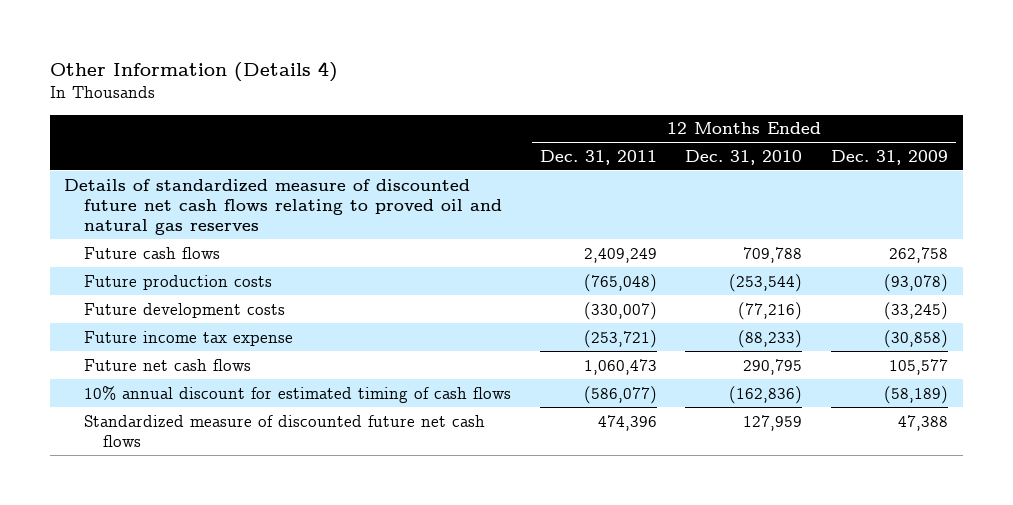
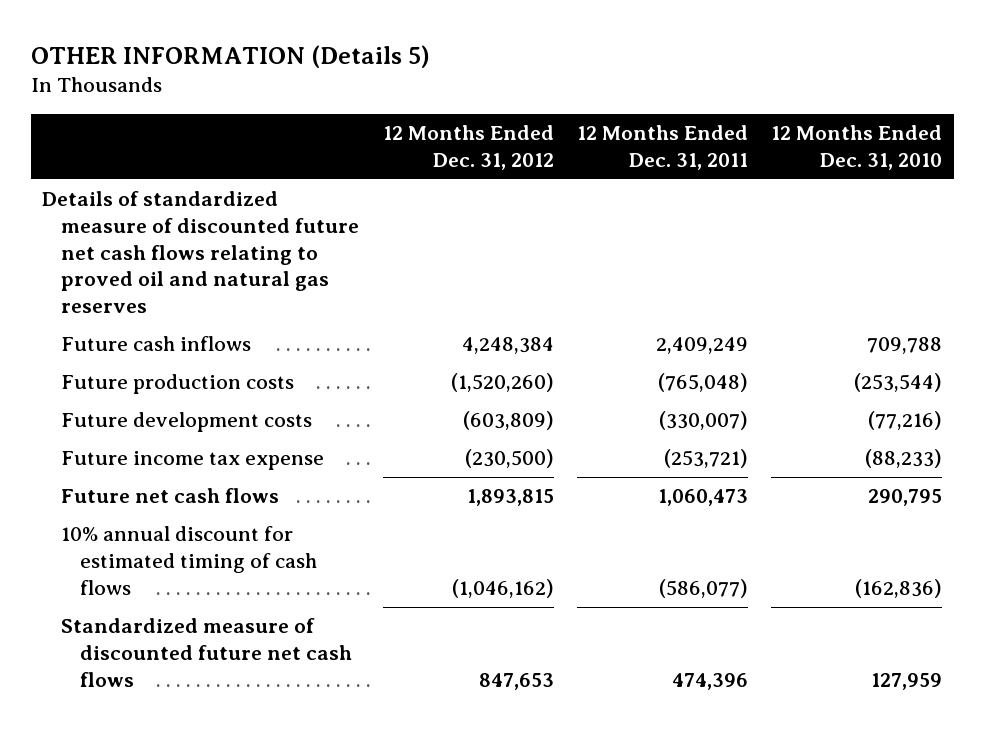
- Other Information (Details 4)
+ OTHER INFORMATION (Details 5)
- | 12 Months Ended Dec. 31, 2011 | 12 Months Ended Dec. 31, 2010 | 12 Months Ended Dec. 31, 2009
+ | 12 Months Ended Dec. 31, 2012 | 12 Months Ended Dec. 31, 2011 | 12 Months Ended Dec. 31, 2010
- Future cash flows | 2,409,249 | 709,788 | 262,758
+ Future cash inflows | 4,248,384 | 2,409,249 | 709,788

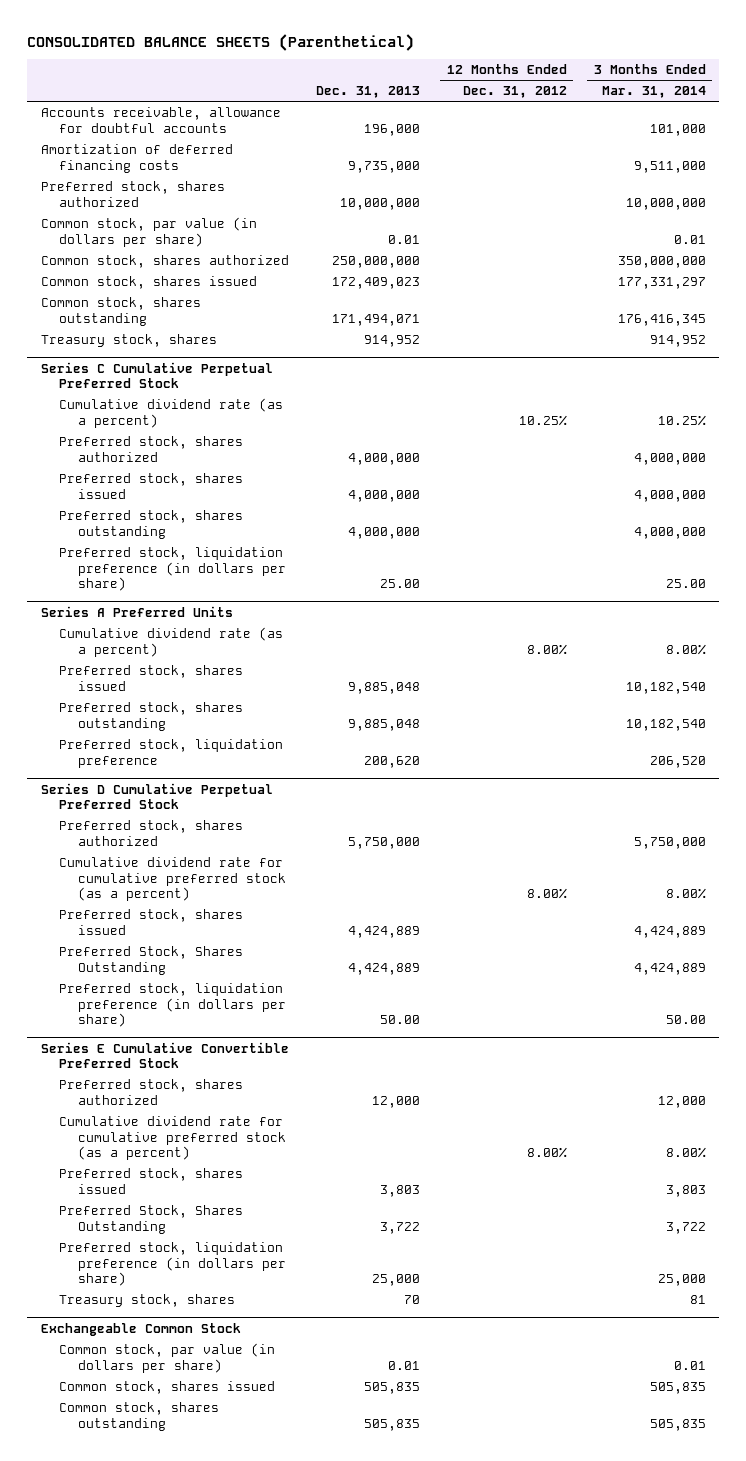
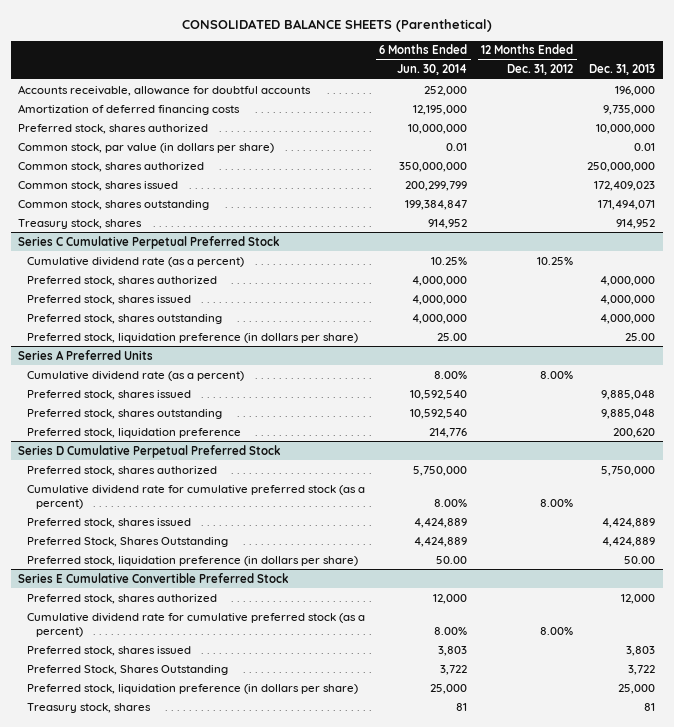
- | Dec. 31, 2013 | 12 Months Ended Dec. 31, 2012 | 3 Months Ended Mar. 31, 2014
+ | 6 Months Ended Jun. 30, 2014 | 12 Months Ended Dec. 31, 2012 | Dec. 31, 2013
@ Series E Cumulative Convertible Preferred Stock
- Treasury stock, shares | 70 | | 81
- Exchangeable Common Stock
- Common stock, par value (in dollars per share) | 0.01 | | 0.01
- Common stock, shares issued | 505,835 | | 505,835
- Common stock, shares outstanding | 505,835 | | 505,835
@ Series E Cumulative Convertible Preferred Stock
+ Treasury stock, shares | 81 | | 81

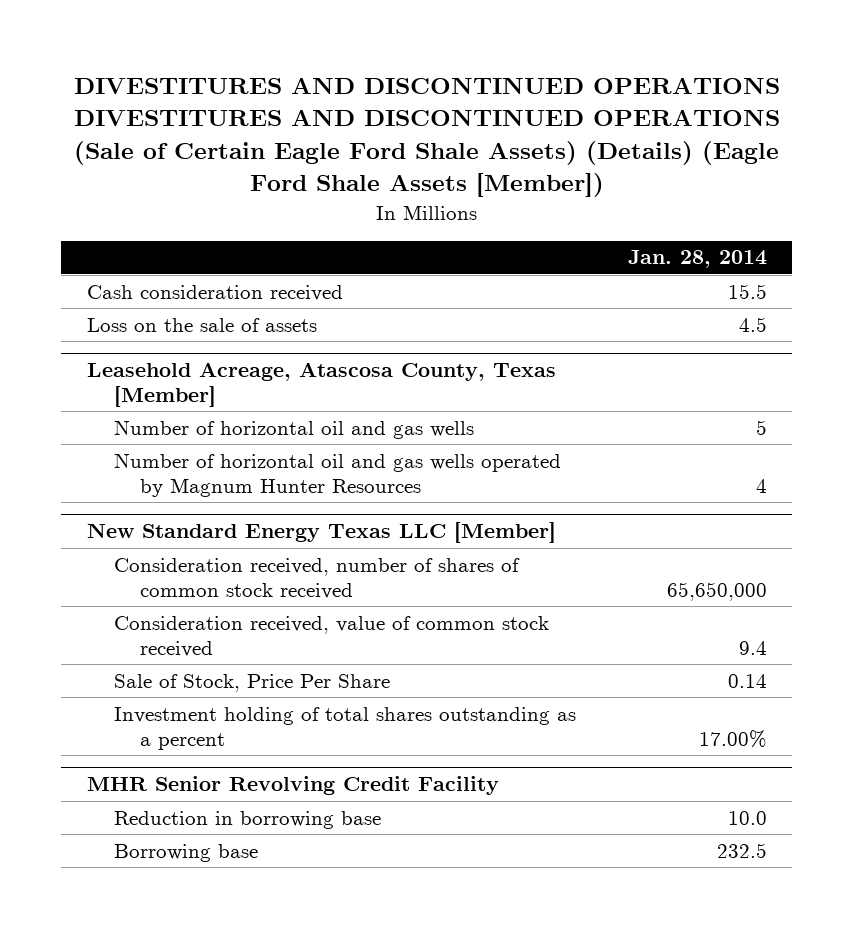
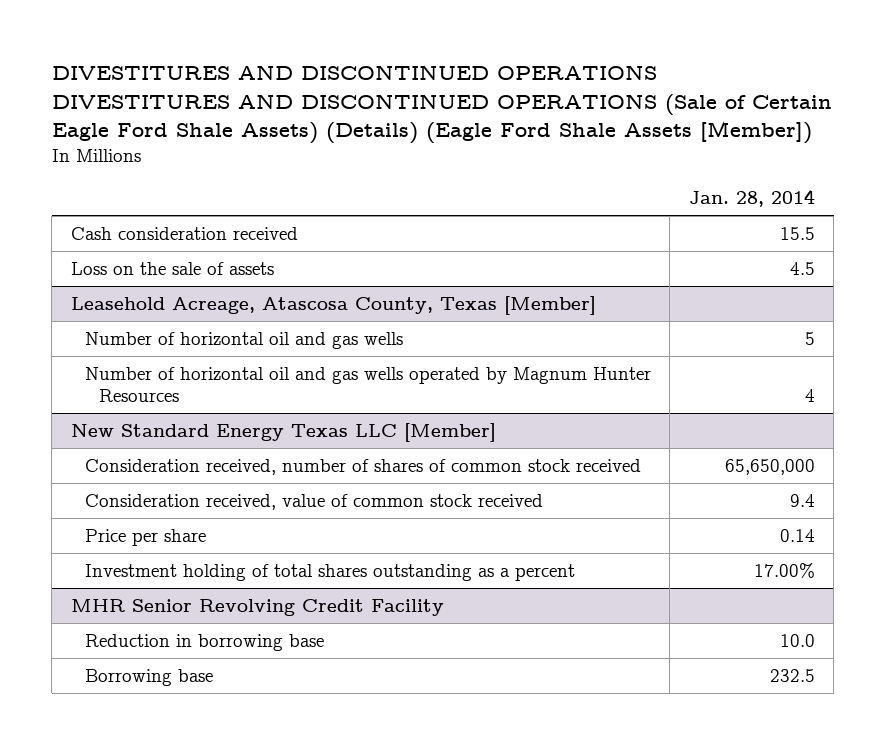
@ New Standard Energy Texas LLC [Member]
- Sale of Stock, Price Per Share | 0.14
+ Price per share | 0.14

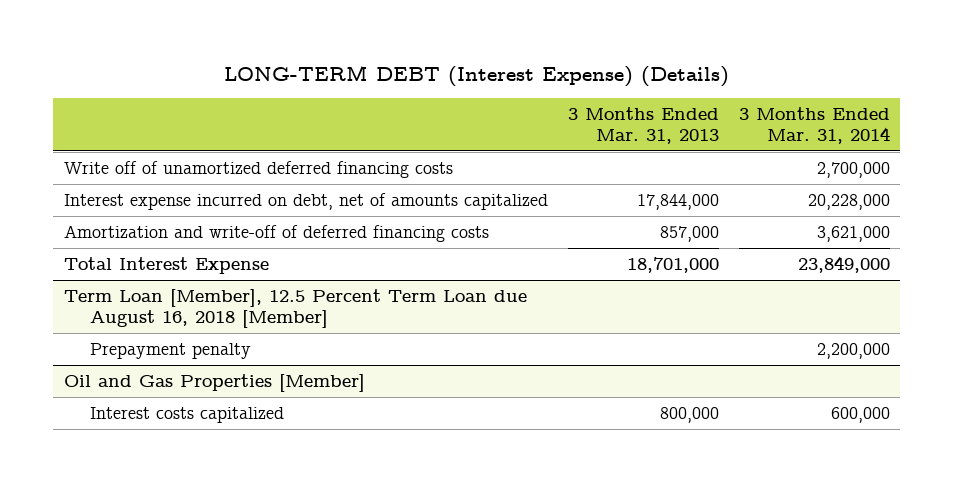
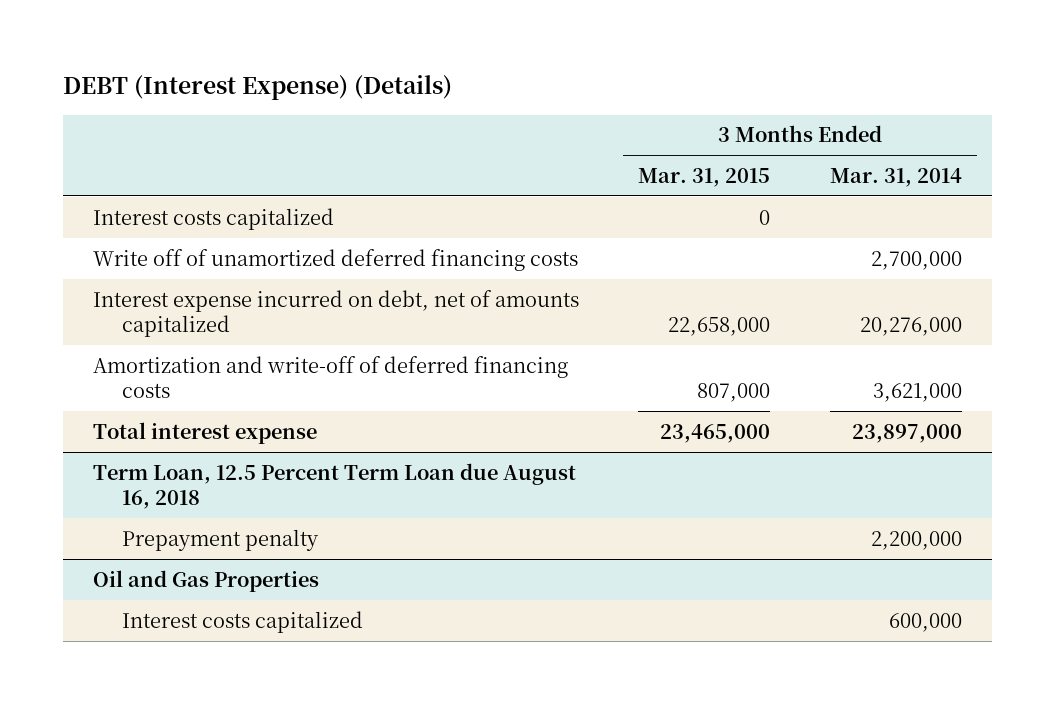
- LONG-TERM DEBT (Interest Expense) (Details)
+ DEBT (Interest Expense) (Details)
- | 3 Months Ended Mar. 31, 2013 | 3 Months Ended Mar. 31, 2014
+ | 3 Months Ended Mar. 31, 2015 | 3 Months Ended Mar. 31, 2014
+ Interest costs capitalized | 0 |
- Interest expense incurred on debt, net of amounts capitalized | 17,844,000 | 20,228,000
+ Interest expense incurred on debt, net of amounts capitalized | 22,658,000 | 20,276,000
- Total Interest Expense | 18,701,000 | 23,849,000
- Term Loan [Member], 12.5 Percent Term Loan due August 16, 2018 [Member]
+ Total interest expense | 23,465,000 | 23,897,000
+ Term Loan, 12.5 Percent Term Loan due August 16, 2018
- Oil and Gas Properties [Member]
+ Oil and Gas Properties

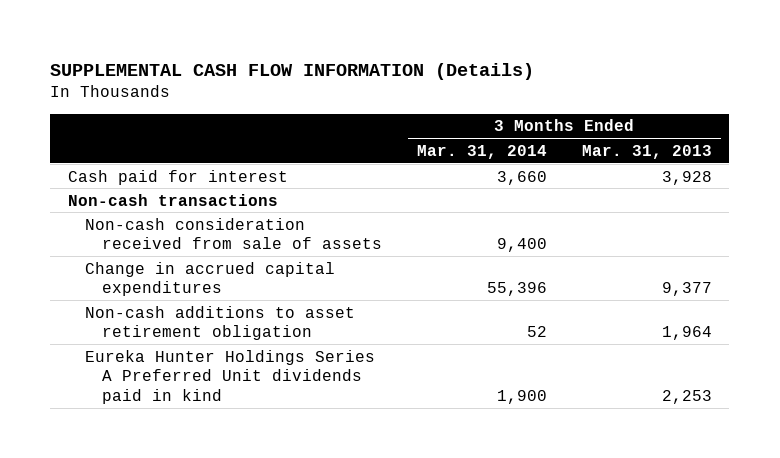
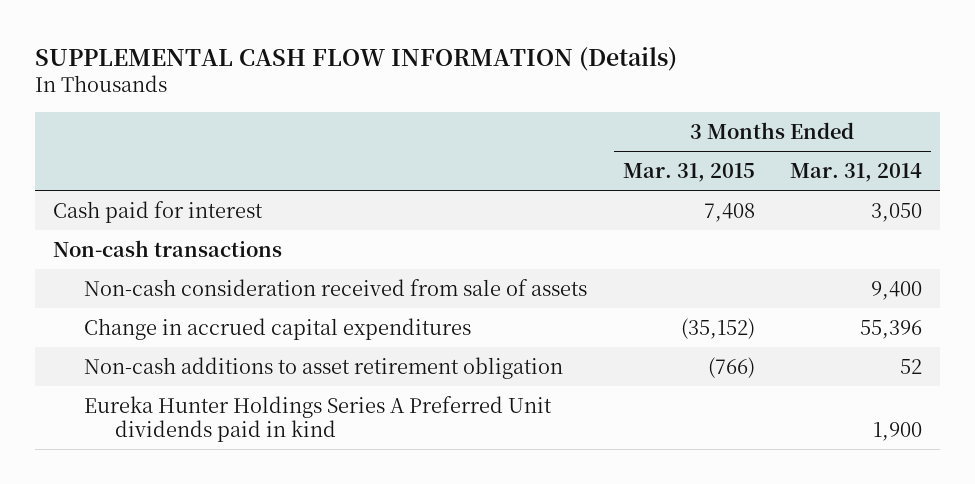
- | 3 Months Ended Mar. 31, 2014 | 3 Months Ended Mar. 31, 2013
+ | 3 Months Ended Mar. 31, 2015 | 3 Months Ended Mar. 31, 2014
- Cash paid for interest | 3,660 | 3,928
+ Cash paid for interest | 7,408 | 3,050

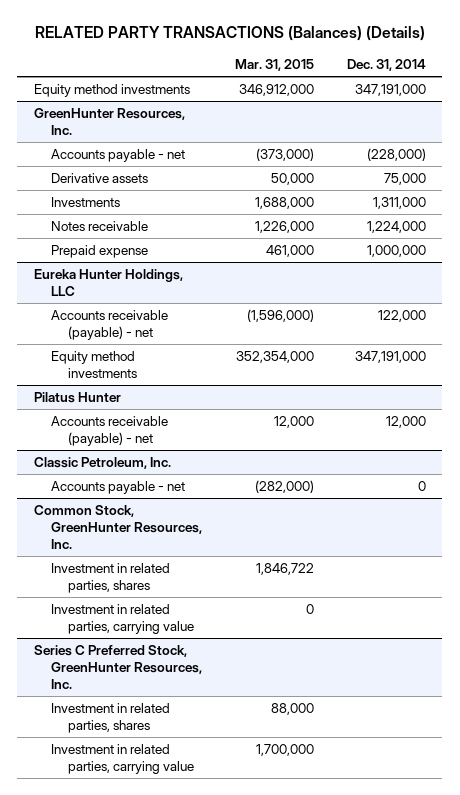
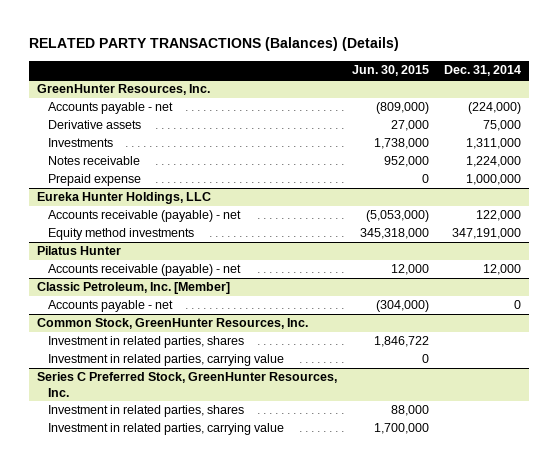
- | Mar. 31, 2015 | Dec. 31, 2014
+ | Jun. 30, 2015 | Dec. 31, 2014
- Equity method investments | 346,912,000 | 347,191,000
@ GreenHunter Resources, Inc.
- Accounts payable - net | (373,000) | (228,000)
+ Accounts payable - net | (809,000) | (224,000)
- Classic Petroleum, Inc.
+ Classic Petroleum, Inc. [Member]

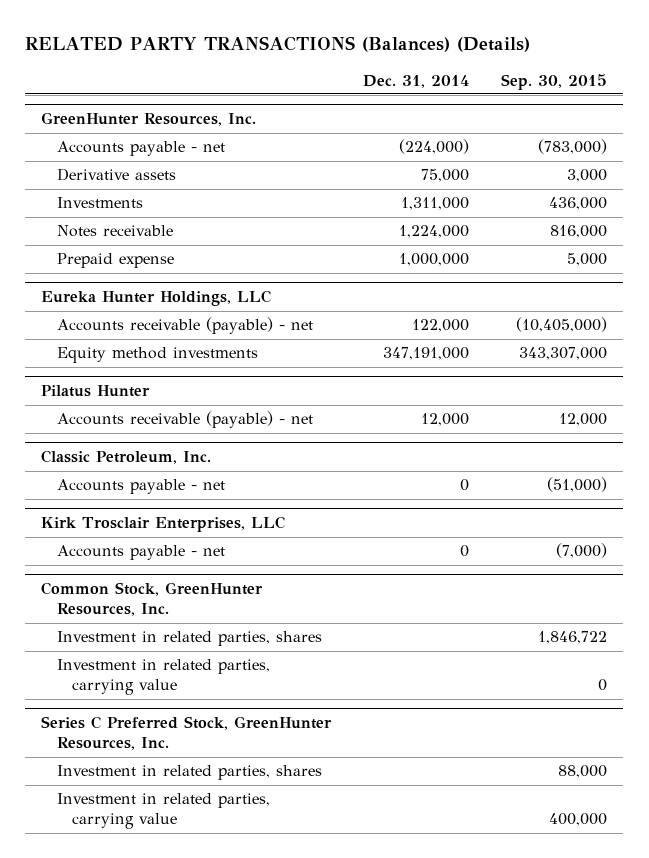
- | Jun. 30, 2015 | Dec. 31, 2014
+ | Dec. 31, 2014 | Sep. 30, 2015
- Classic Petroleum, Inc. [Member]
+ Classic Petroleum, Inc.
+ Kirk Trosclair Enterprises, LLC
+ Accounts payable - net | 0 | (7,000)

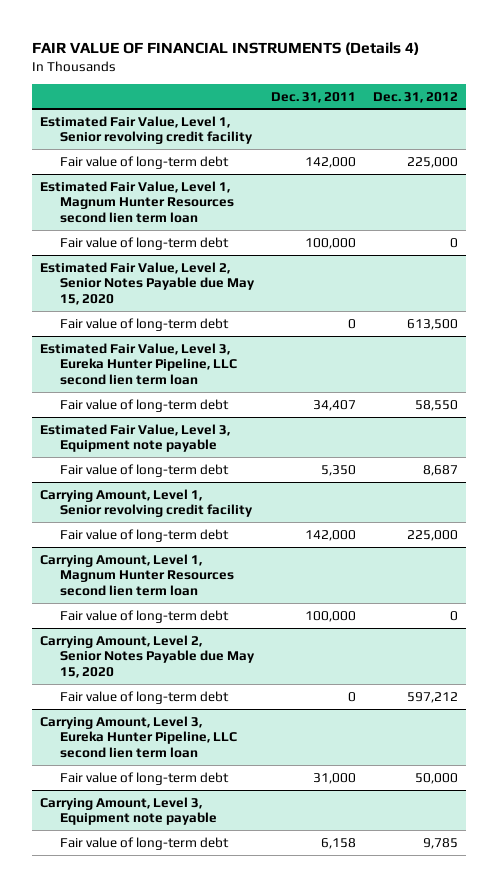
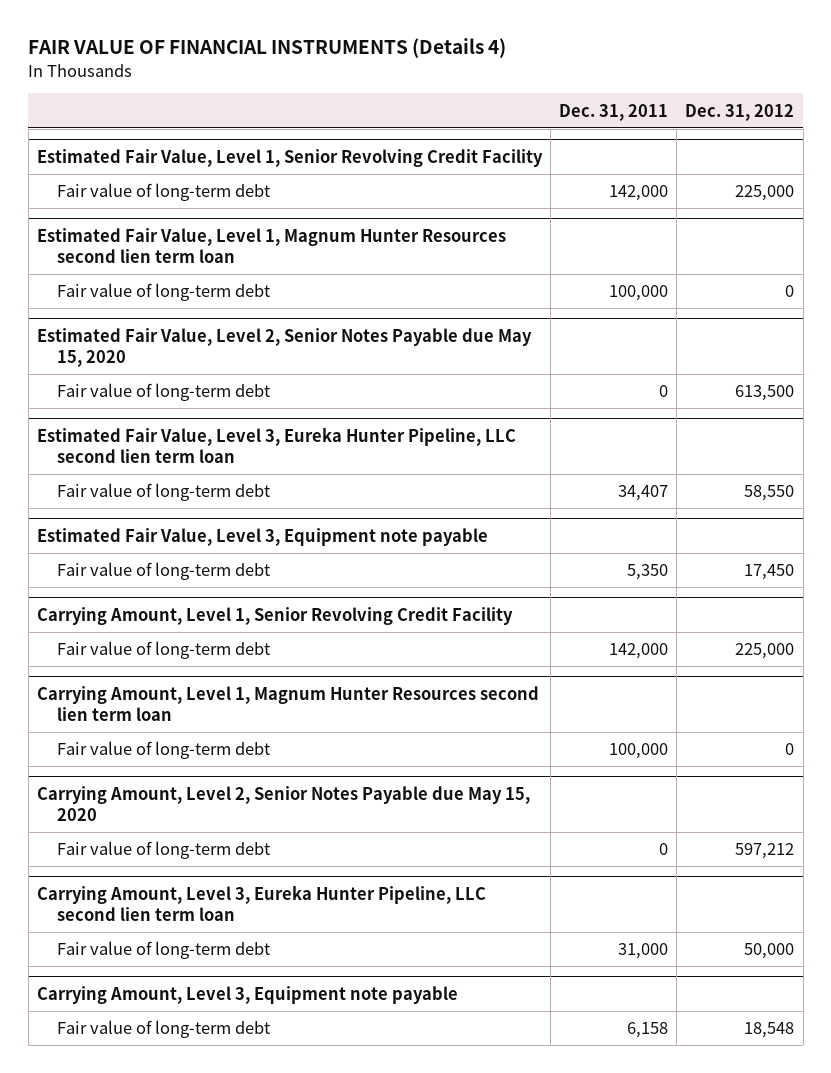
- Estimated Fair Value, Level 1, Senior revolving credit facility
+ Estimated Fair Value, Level 1, Senior Revolving Credit Facility
@ Estimated Fair Value, Level 3, Equipment note payable
- Fair value of long-term debt | 5,350 | 8,687
- Carrying Amount, Level 1, Senior revolving credit facility
@ Estimated Fair Value, Level 3, Equipment note payable
+ Fair value of long-term debt | 5,350 | 17,450
+ Carrying Amount, Level 1, Senior Revolving Credit Facility
@ Carrying Amount, Level 3, Equipment note payable
- Fair value of long-term debt | 6,158 | 9,785
+ Fair value of long-term debt | 6,158 | 18,548

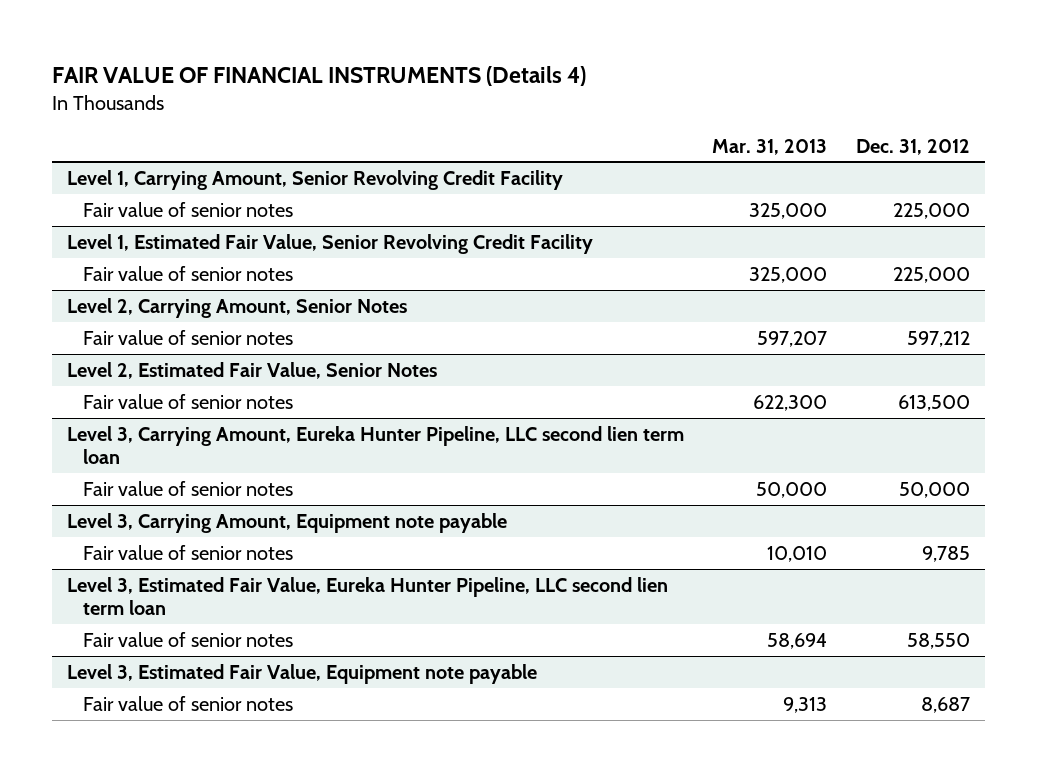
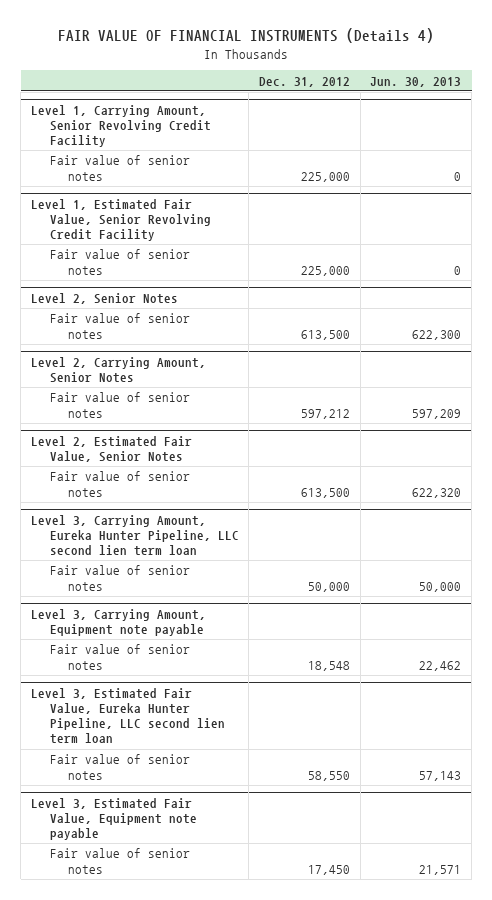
- | Mar. 31, 2013 | Dec. 31, 2012
+ | Dec. 31, 2012 | Jun. 30, 2013
+ Level 2, Senior Notes
+ Fair value of senior notes | 613,500 | 622,300
@ Level 3, Carrying Amount, Equipment note payable
- Fair value of senior notes | 10,010 | 9,785
+ Fair value of senior notes | 18,548 | 22,462
@ Level 3, Estimated Fair Value, Equipment note payable
- Fair value of senior notes | 9,313 | 8,687
+ Fair value of senior notes | 17,450 | 21,571

